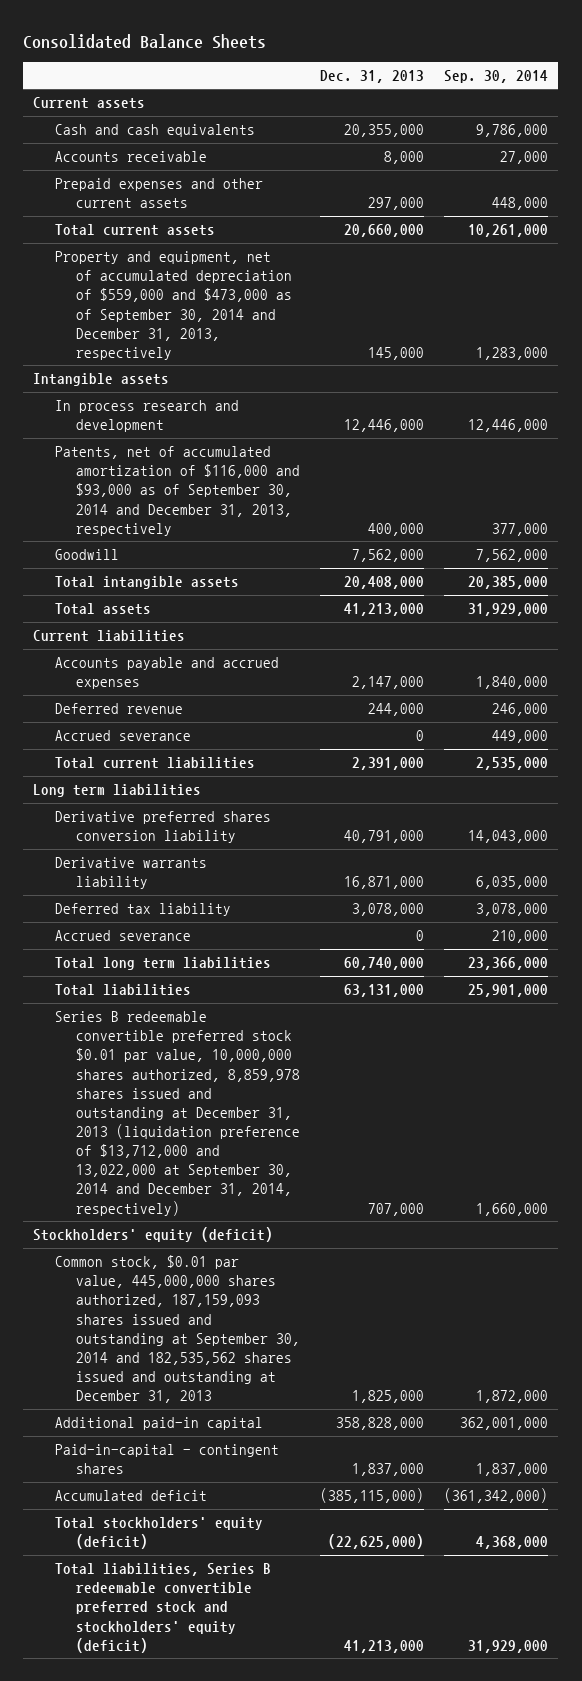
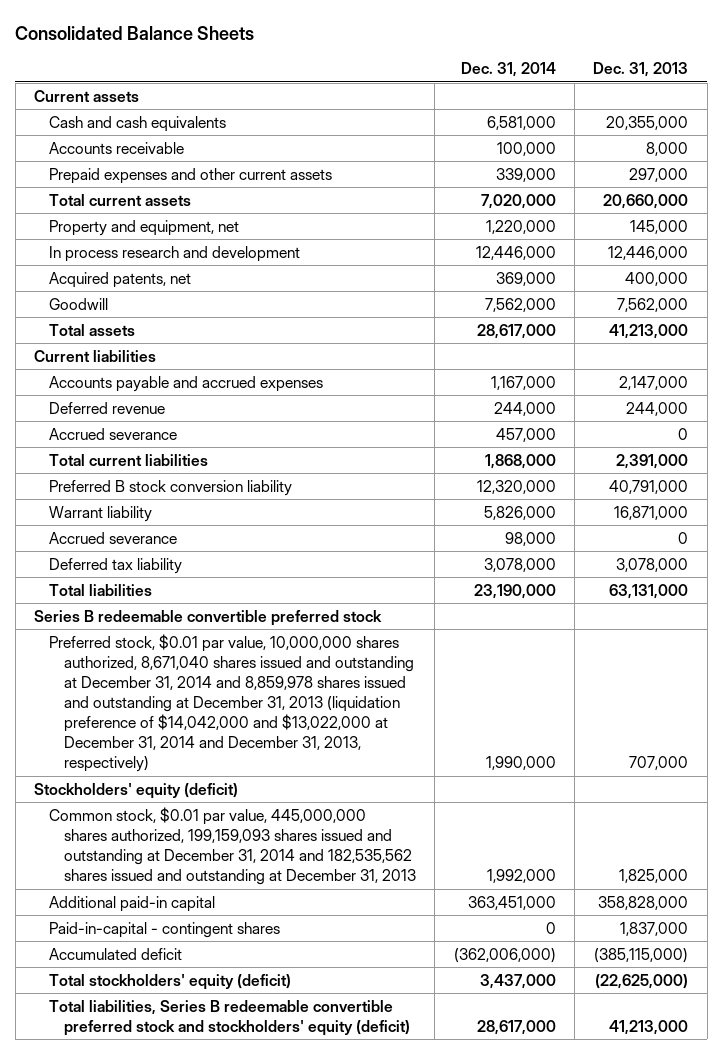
- | Dec. 31, 2013 | Sep. 30, 2014
+ | Dec. 31, 2014 | Dec. 31, 2013
- Property and equipment, net of accumulated depreciation of $559,000 and $473,000 as of September 30, 2014 and December 31, 2013, respectively | 145,000 | 1,283,000
- Intangible assets
+ Property and equipment, net | 1,220,000 | 145,000
- Patents, net of accumulated amortization of $116,000 and $93,000 as of September 30, 2014 and December 31, 2013, respectively | 400,000 | 377,000
+ Acquired patents, net | 369,000 | 400,000
- Total intangible assets | 20,408,000 | 20,385,000
- Long term liabilities
- Derivative preferred shares conversion liability | 40,791,000 | 14,043,000
- Derivative warrants liability | 16,871,000 | 6,035,000
+ Preferred B stock conversion liability | 12,320,000 | 40,791,000
+ Warrant liability | 5,826,000 | 16,871,000
- Total long term liabilities | 60,740,000 | 23,366,000
moved down: Deferred tax liability | 3,078,000 | 3,078,000
- Series B redeemable convertible preferred stock $0.01 par value, 10,000,000 shares authorized, 8,859,978 shares issued and outstanding at December 31, 2013 (liquidation preference of $13,712,000 and 13,022,000 at September 30, 2014 and December 31, 2014, respectively) | 707,000 | 1,660,000
+ Series B redeemable convertible preferred stock
+ Preferred stock, $0.01 par value, 10,000,000 shares authorized, 8,671,040 shares issued and outstanding at December 31, 2014 and 8,859,978 shares issued and outstanding at December 31, 2013 (liquidation preference of $14,042,000 and $13,022,000 at December 31, 2014 and December 31, 2013, respectively) | 1,990,000 | 707,000
- Common stock, $0.01 par value, 445,000,000 shares authorized, 187,159,093 shares issued and outstanding at September 30, 2014 and 182,535,562 shares issued and outstanding at December 31, 2013 | 1,825,000 | 1,872,000
+ Common stock, $0.01 par value, 445,000,000 shares authorized, 199,159,093 shares issued and outstanding at December 31, 2014 and 182,535,562 shares issued and outstanding at December 31, 2013 | 1,992,000 | 1,825,000

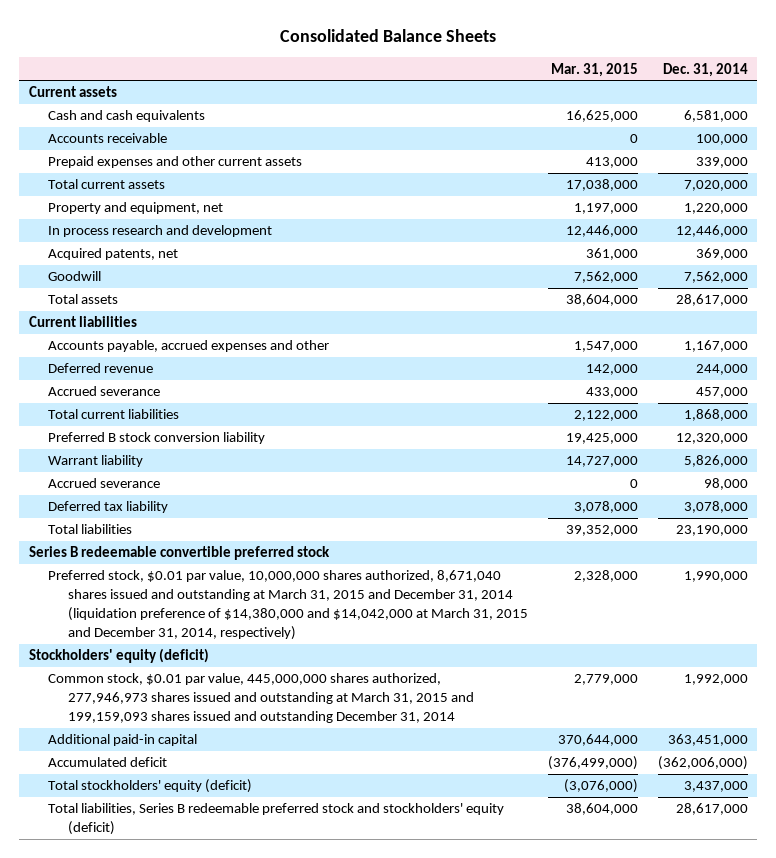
- | Dec. 31, 2014 | Dec. 31, 2013
+ | Mar. 31, 2015 | Dec. 31, 2014
- Accounts payable and accrued expenses | 1,167,000 | 2,147,000
+ Accounts payable, accrued expenses and other | 1,547,000 | 1,167,000
- Preferred stock, $0.01 par value, 10,000,000 shares authorized, 8,671,040 shares issued and outstanding at December 31, 2014 and 8,859,978 shares issued and outstanding at December 31, 2013 (liquidation preference of $14,042,000 and $13,022,000 at December 31, 2014 and December 31, 2013, respectively) | 1,990,000 | 707,000
+ Preferred stock, $0.01 par value, 10,000,000 shares authorized, 8,671,040 shares issued and outstanding at March 31, 2015 and December 31, 2014 (liquidation preference of $14,380,000 and $14,042,000 at March 31, 2015 and December 31, 2014, respectively) | 2,328,000 | 1,990,000
- Common stock, $0.01 par value, 445,000,000 shares authorized, 199,159,093 shares issued and outstanding at December 31, 2014 and 182,535,562 shares issued and outstanding at December 31, 2013 | 1,992,000 | 1,825,000
+ Common stock, $0.01 par value, 445,000,000 shares authorized, 277,946,973 shares issued and outstanding at March 31, 2015 and 199,159,093 shares issued and outstanding December 31, 2014 | 2,779,000 | 1,992,000
- Paid-in-capital - contingent shares | 0 | 1,837,000
- Total liabilities, Series B redeemable convertible preferred stock and stockholders' equity (deficit) | 28,617,000 | 41,213,000
+ Total liabilities, Series B redeemable preferred stock and stockholders' equity (deficit) | 38,604,000 | 28,617,000

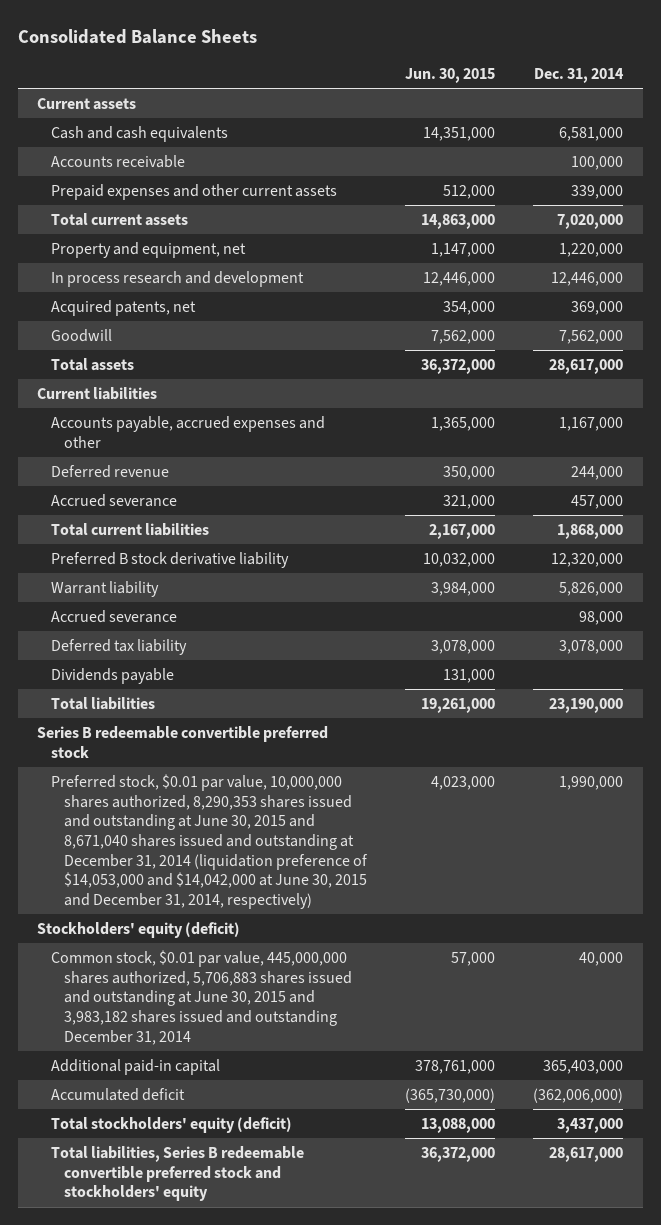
- | Mar. 31, 2015 | Dec. 31, 2014
+ | Jun. 30, 2015 | Dec. 31, 2014
- Preferred B stock conversion liability | 19,425,000 | 12,320,000
+ Preferred B stock derivative liability | 10,032,000 | 12,320,000
+ Dividends payable | 131,000 |
- Preferred stock, $0.01 par value, 10,000,000 shares authorized, 8,671,040 shares issued and outstanding at March 31, 2015 and December 31, 2014 (liquidation preference of $14,380,000 and $14,042,000 at March 31, 2015 and December 31, 2014, respectively) | 2,328,000 | 1,990,000
+ Preferred stock, $0.01 par value, 10,000,000 shares authorized, 8,290,353 shares issued and outstanding at June 30, 2015 and 8,671,040 shares issued and outstanding at December 31, 2014 (liquidation preference of $14,053,000 and $14,042,000 at June 30, 2015 and December 31, 2014, respectively) | 4,023,000 | 1,990,000
- Common stock, $0.01 par value, 445,000,000 shares authorized, 277,946,973 shares issued and outstanding at March 31, 2015 and 199,159,093 shares issued and outstanding December 31, 2014 | 2,779,000 | 1,992,000
- Additional paid-in capital | 370,644,000 | 363,451,000
+ Common stock, $0.01 par value, 445,000,000 shares authorized, 5,706,883 shares issued and outstanding at June 30, 2015 and 3,983,182 shares issued and outstanding December 31, 2014 | 57,000 | 40,000
+ Additional paid-in capital | 378,761,000 | 365,403,000
- Total liabilities, Series B redeemable preferred stock and stockholders' equity (deficit) | 38,604,000 | 28,617,000
+ Total liabilities, Series B redeemable convertible preferred stock and stockholders' equity | 36,372,000 | 28,617,000

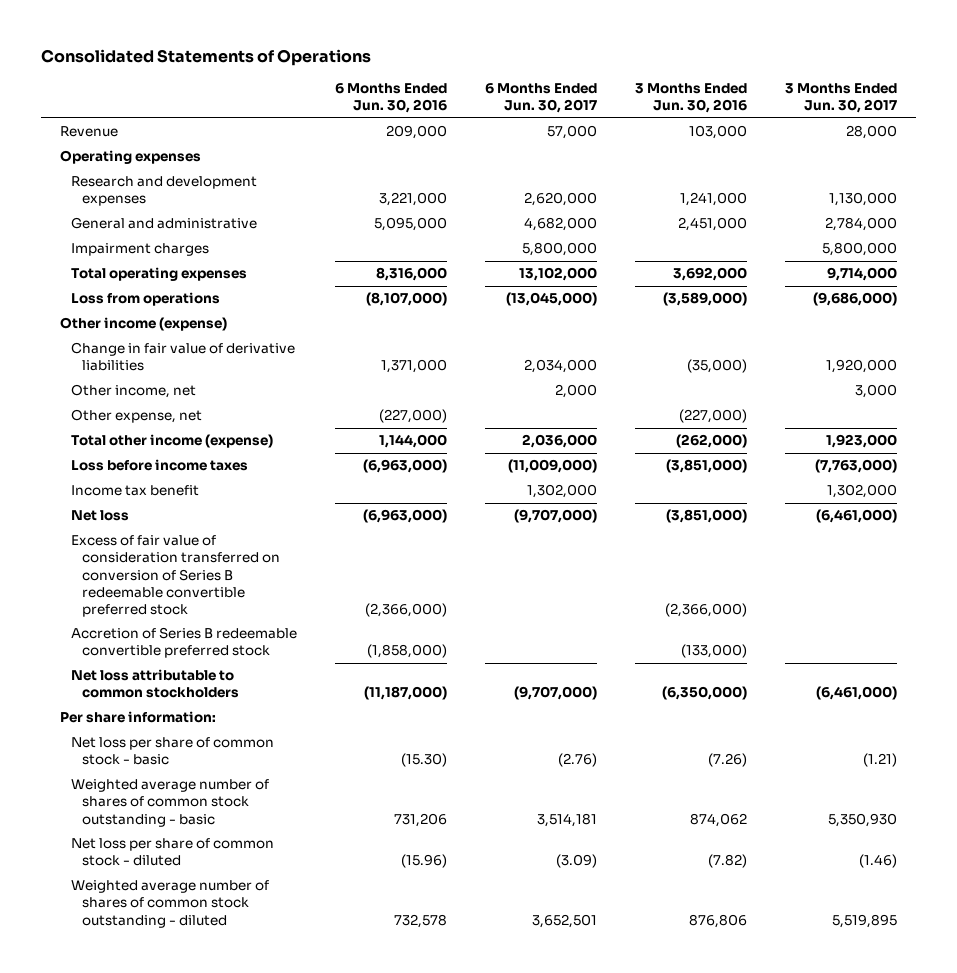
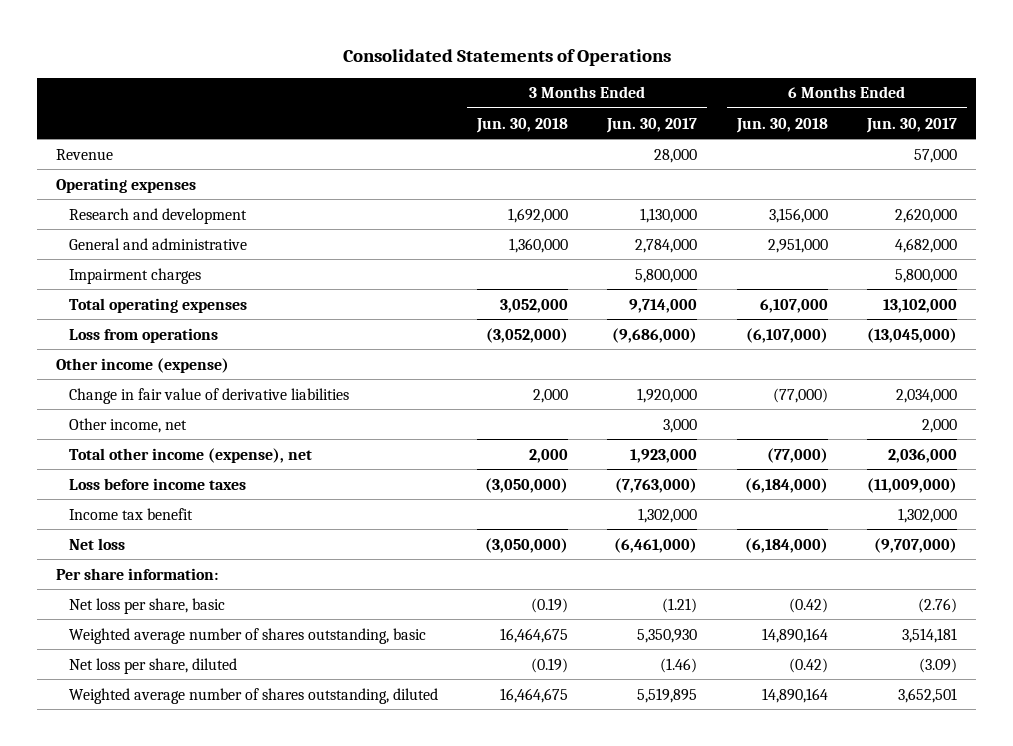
- | 6 Months Ended Jun. 30, 2016 | 6 Months Ended Jun. 30, 2017 | 3 Months Ended Jun. 30, 2016 | 3 Months Ended Jun. 30, 2017
+ | 3 Months Ended Jun. 30, 2018 | 3 Months Ended Jun. 30, 2017 | 6 Months Ended Jun. 30, 2018 | 6 Months Ended Jun. 30, 2017
- Research and development expenses | 3,221,000 | 2,620,000 | 1,241,000 | 1,130,000
+ Research and development | 1,692,000 | 1,130,000 | 3,156,000 | 2,620,000
- Other expense, net | (227,000) | | (227,000) |
- Total other income (expense) | 1,144,000 | 2,036,000 | (262,000) | 1,923,000
+ Total other income (expense), net | 2,000 | 1,923,000 | (77,000) | 2,036,000
- Excess of fair value of consideration transferred on conversion of Series B redeemable convertible preferred stock | (2,366,000) | | (2,366,000) |
- Accretion of Series B redeemable convertible preferred stock | (1,858,000) | | (133,000) |
- Net loss attributable to common stockholders | (11,187,000) | (9,707,000) | (6,350,000) | (6,461,000)
- Net loss per share of common stock - basic | (15.30) | (2.76) | (7.26) | (1.21)
- Weighted average number of shares of common stock outstanding - basic | 731,206 | 3,514,181 | 874,062 | 5,350,930
- Net loss per share of common stock - diluted | (15.96) | (3.09) | (7.82) | (1.46)
- Weighted average number of shares of common stock outstanding - diluted | 732,578 | 3,652,501 | 876,806 | 5,519,895
+ Net loss per share, basic | (0.19) | (1.21) | (0.42) | (2.76)
+ Weighted average number of shares outstanding, basic | 16,464,675 | 5,350,930 | 14,890,164 | 3,514,181
+ Net loss per share, diluted | (0.19) | (1.46) | (0.42) | (3.09)
+ Weighted average number of shares outstanding, diluted | 16,464,675 | 5,519,895 | 14,890,164 | 3,652,501

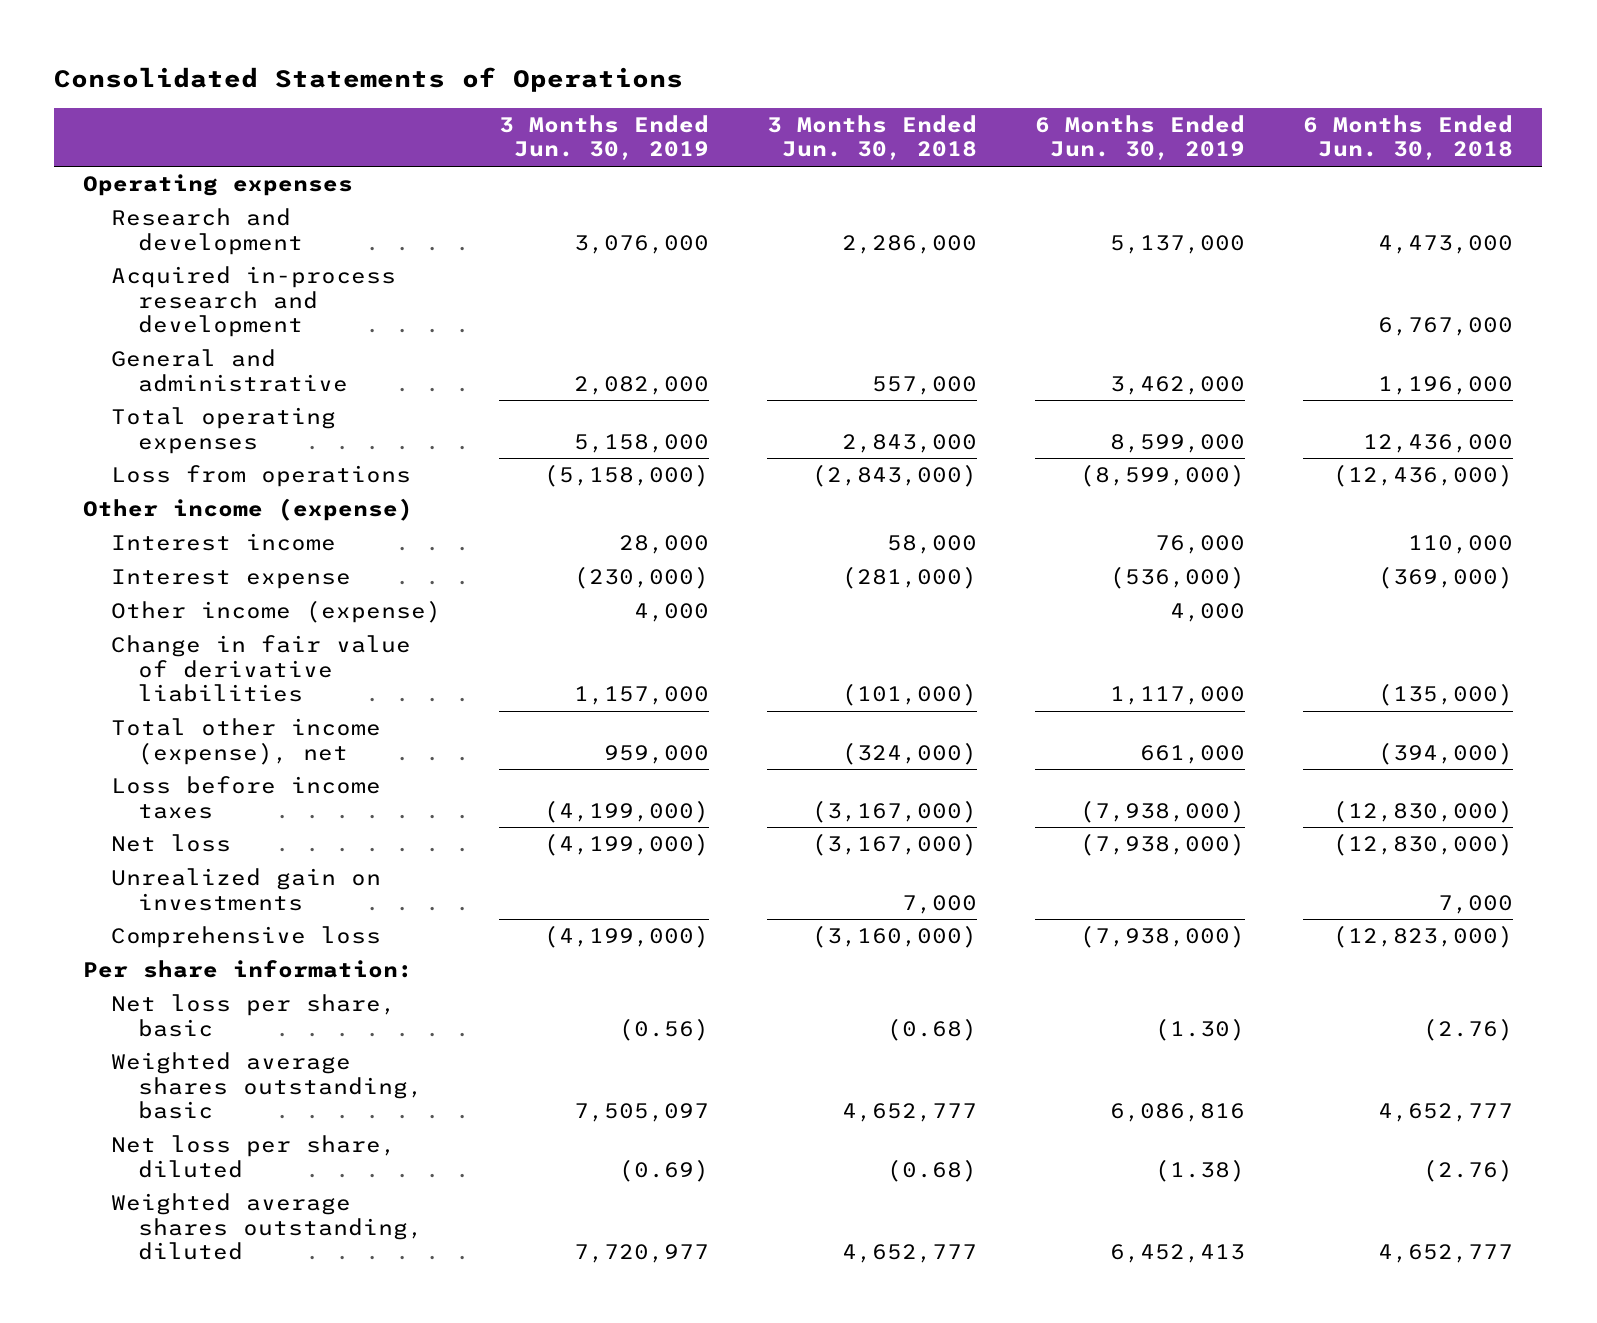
- | 3 Months Ended Jun. 30, 2018 | 3 Months Ended Jun. 30, 2017 | 6 Months Ended Jun. 30, 2018 | 6 Months Ended Jun. 30, 2017
+ | 3 Months Ended Jun. 30, 2019 | 3 Months Ended Jun. 30, 2018 | 6 Months Ended Jun. 30, 2019 | 6 Months Ended Jun. 30, 2018
- Revenue | | 28,000 | | 57,000
- Research and development | 1,692,000 | 1,130,000 | 3,156,000 | 2,620,000
- General and administrative | 1,360,000 | 2,784,000 | 2,951,000 | 4,682,000
- Impairment charges | | 5,800,000 | | 5,800,000
- Total operating expenses | 3,052,000 | 9,714,000 | 6,107,000 | 13,102,000
- Loss from operations | (3,052,000) | (9,686,000) | (6,107,000) | (13,045,000)
+ Research and development | 3,076,000 | 2,286,000 | 5,137,000 | 4,473,000
+ Acquired in-process research and development | | | | 6,767,000
+ General and administrative | 2,082,000 | 557,000 | 3,462,000 | 1,196,000
+ Total operating expenses | 5,158,000 | 2,843,000 | 8,599,000 | 12,436,000
+ Loss from operations | (5,158,000) | (2,843,000) | (8,599,000) | (12,436,000)
- Change in fair value of derivative liabilities | 2,000 | 1,920,000 | (77,000) | 2,034,000
- Other income, net | | 3,000 | | 2,000
- Total other income (expense), net | 2,000 | 1,923,000 | (77,000) | 2,036,000
- Loss before income taxes | (3,050,000) | (7,763,000) | (6,184,000) | (11,009,000)
- Income tax benefit | | 1,302,000 | | 1,302,000
- Net loss | (3,050,000) | (6,461,000) | (6,184,000) | (9,707,000)
+ Interest income | 28,000 | 58,000 | 76,000 | 110,000
+ Interest expense | (230,000) | (281,000) | (536,000) | (369,000)
+ Other income (expense) | 4,000 | | 4,000 |
+ Change in fair value of derivative liabilities | 1,157,000 | (101,000) | 1,117,000 | (135,000)
+ Total other income (expense), net | 959,000 | (324,000) | 661,000 | (394,000)
+ Loss before income taxes | (4,199,000) | (3,167,000) | (7,938,000) | (12,830,000)
+ Net loss | (4,199,000) | (3,167,000) | (7,938,000) | (12,830,000)
+ Unrealized gain on investments | | 7,000 | | 7,000
+ Comprehensive loss | (4,199,000) | (3,160,000) | (7,938,000) | (12,823,000)
- Net loss per share, basic | (0.19) | (1.21) | (0.42) | (2.76)
- Weighted average number of shares outstanding, basic | 16,464,675 | 5,350,930 | 14,890,164 | 3,514,181
- Net loss per share, diluted | (0.19) | (1.46) | (0.42) | (3.09)
- Weighted average number of shares outstanding, diluted | 16,464,675 | 5,519,895 | 14,890,164 | 3,652,501
+ Net loss per share, basic | (0.56) | (0.68) | (1.30) | (2.76)
+ Weighted average shares outstanding, basic | 7,505,097 | 4,652,777 | 6,086,816 | 4,652,777
+ Net loss per share, diluted | (0.69) | (0.68) | (1.38) | (2.76)
+ Weighted average shares outstanding, diluted | 7,720,977 | 4,652,777 | 6,452,413 | 4,652,777

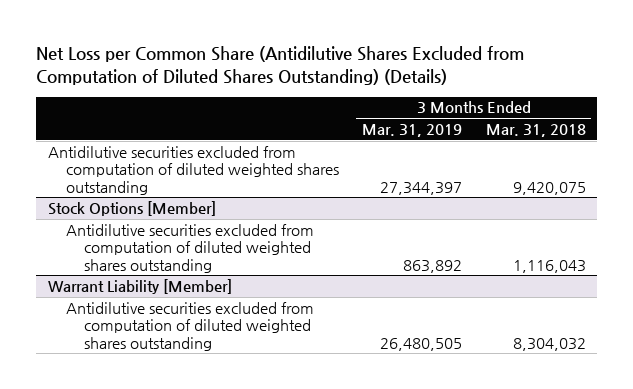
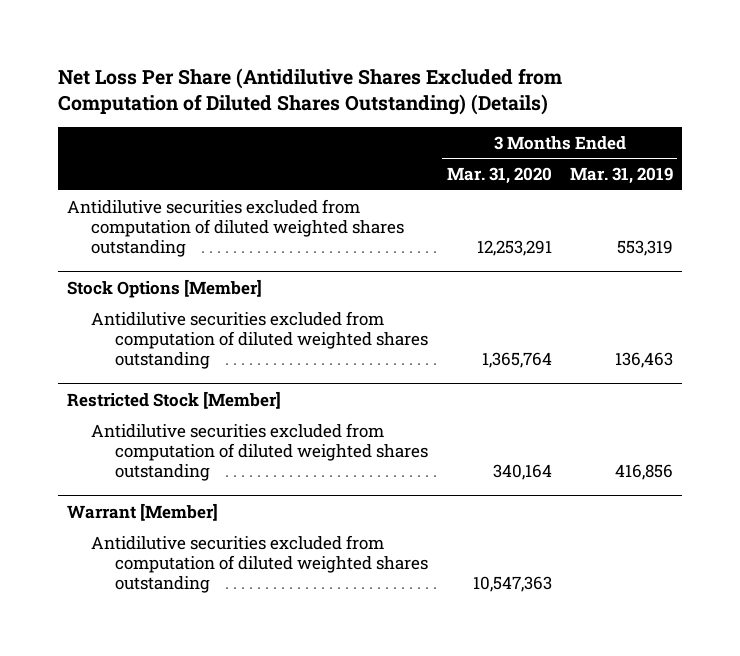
- Net Loss per Common Share (Antidilutive Shares Excluded from Computation of Diluted Shares Outstanding) (Details)
+ Net Loss Per Share (Antidilutive Shares Excluded from Computation of Diluted Shares Outstanding) (Details)
- | 3 Months Ended Mar. 31, 2019 | 3 Months Ended Mar. 31, 2018
+ | 3 Months Ended Mar. 31, 2020 | 3 Months Ended Mar. 31, 2019
- Antidilutive securities excluded from computation of diluted weighted shares outstanding | 27,344,397 | 9,420,075
+ Antidilutive securities excluded from computation of diluted weighted shares outstanding | 12,253,291 | 553,319
@ Stock Options [Member]
- Antidilutive securities excluded from computation of diluted weighted shares outstanding | 863,892 | 1,116,043
- Warrant Liability [Member]
- Antidilutive securities excluded from computation of diluted weighted shares outstanding | 26,480,505 | 8,304,032
@ Stock Options [Member]
+ Antidilutive securities excluded from computation of diluted weighted shares outstanding | 1,365,764 | 136,463
+ Restricted Stock [Member]
+ Antidilutive securities excluded from computation of diluted weighted shares outstanding | 340,164 | 416,856
+ Warrant [Member]
+ Antidilutive securities excluded from computation of diluted weighted shares outstanding | 10,547,363 |

